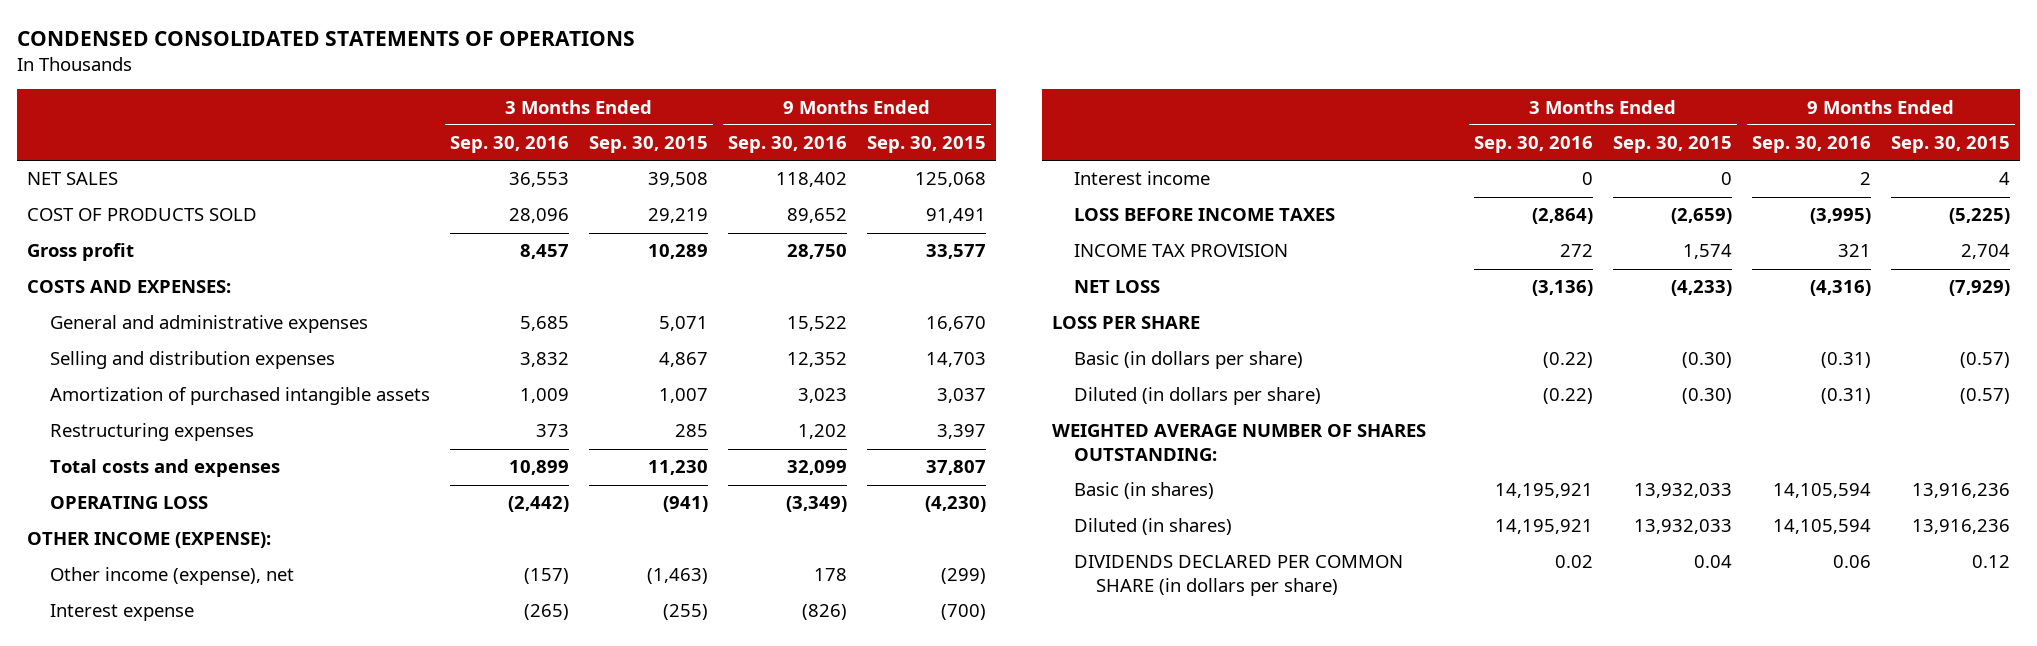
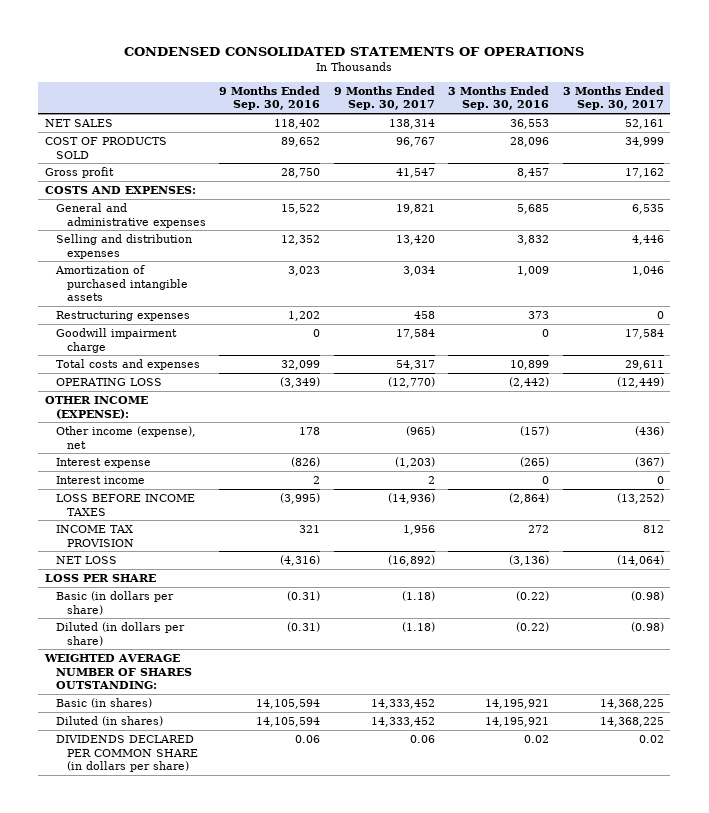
- | 3 Months Ended Sep. 30, 2016 | 3 Months Ended Sep. 30, 2015 | 9 Months Ended Sep. 30, 2016 | 9 Months Ended Sep. 30, 2015
+ | 9 Months Ended Sep. 30, 2016 | 9 Months Ended Sep. 30, 2017 | 3 Months Ended Sep. 30, 2016 | 3 Months Ended Sep. 30, 2017
+ Goodwill impairment charge | 0 | 17,584 | 0 | 17,584

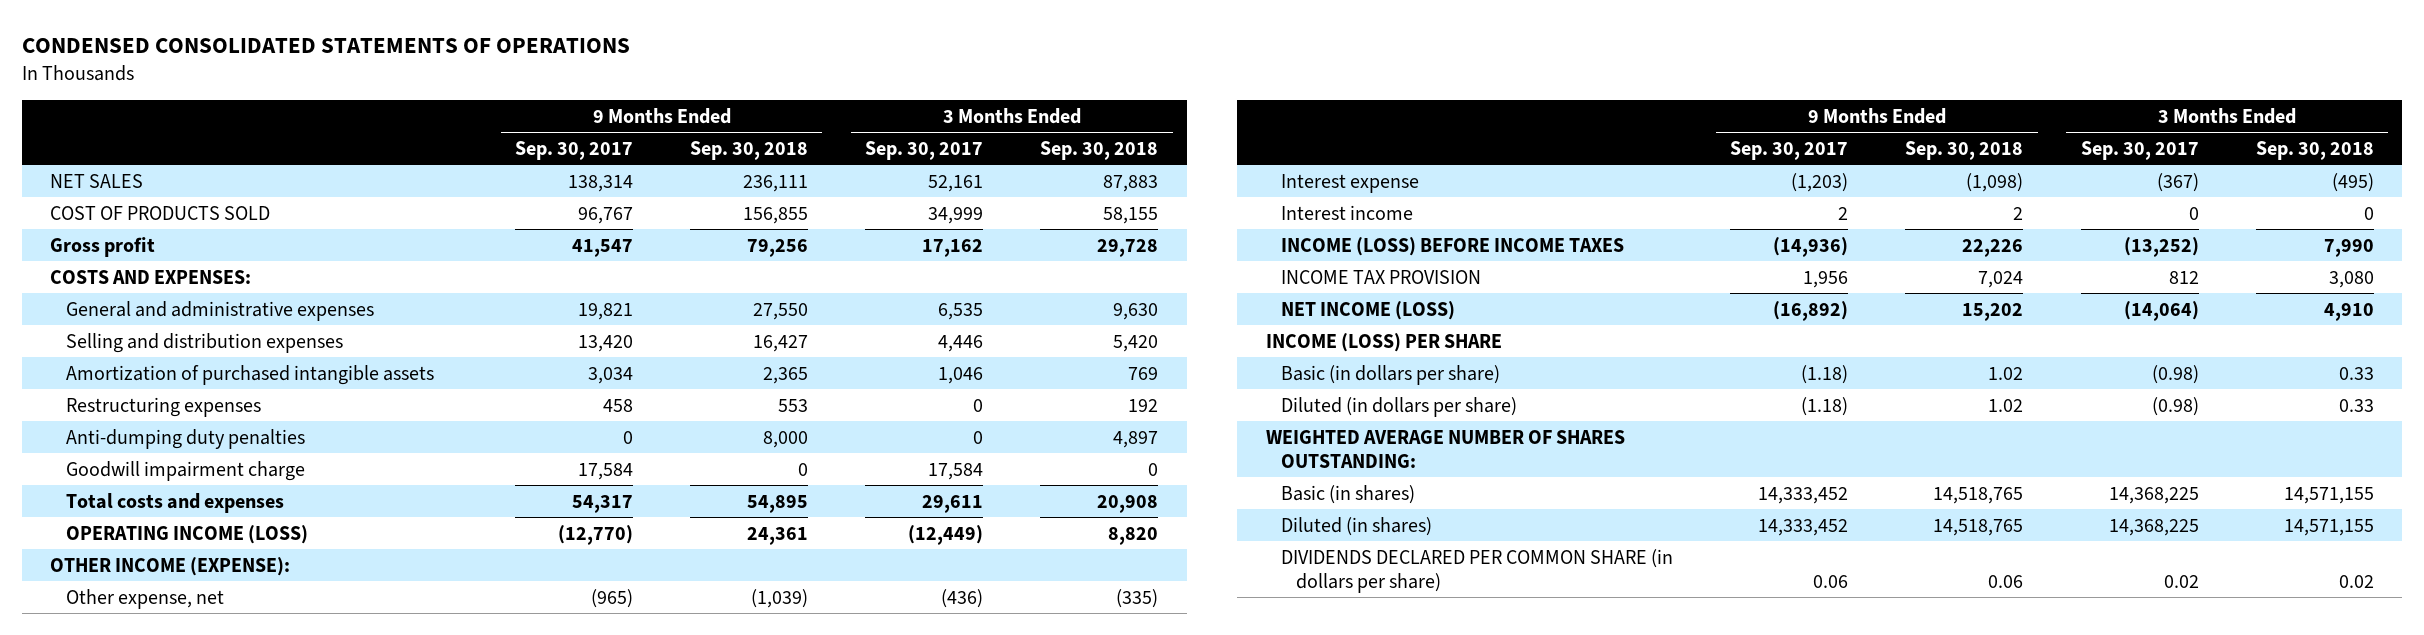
- | 9 Months Ended Sep. 30, 2016 | 9 Months Ended Sep. 30, 2017 | 3 Months Ended Sep. 30, 2016 | 3 Months Ended Sep. 30, 2017
+ | 9 Months Ended Sep. 30, 2017 | 9 Months Ended Sep. 30, 2018 | 3 Months Ended Sep. 30, 2017 | 3 Months Ended Sep. 30, 2018
+ Anti-dumping duty penalties | 0 | 8,000 | 0 | 4,897
- OPERATING LOSS | (3,349) | (12,770) | (2,442) | (12,449)
+ OPERATING INCOME (LOSS) | (12,770) | 24,361 | (12,449) | 8,820
- Other income (expense), net | 178 | (965) | (157) | (436)
+ Other expense, net | (965) | (1,039) | (436) | (335)
- LOSS BEFORE INCOME TAXES | (3,995) | (14,936) | (2,864) | (13,252)
+ INCOME (LOSS) BEFORE INCOME TAXES | (14,936) | 22,226 | (13,252) | 7,990
- NET LOSS | (4,316) | (16,892) | (3,136) | (14,064)
- LOSS PER SHARE
+ NET INCOME (LOSS) | (16,892) | 15,202 | (14,064) | 4,910
+ INCOME (LOSS) PER SHARE

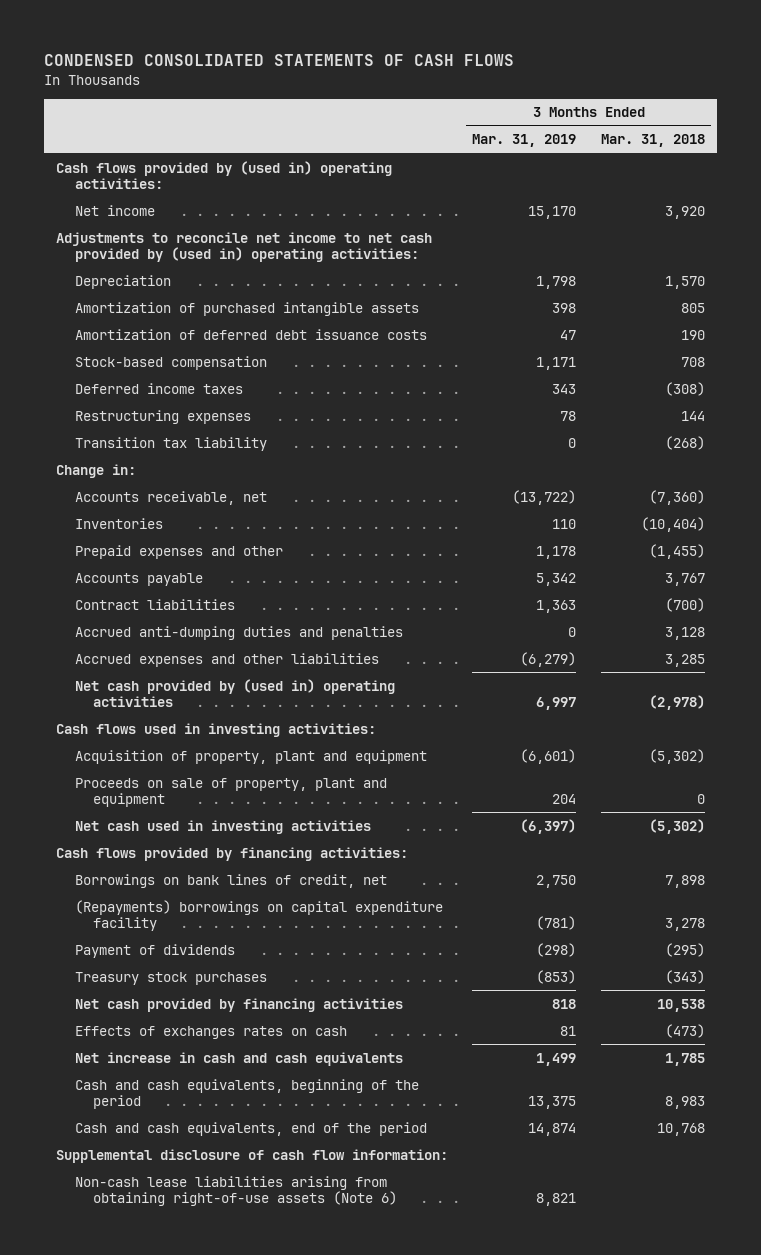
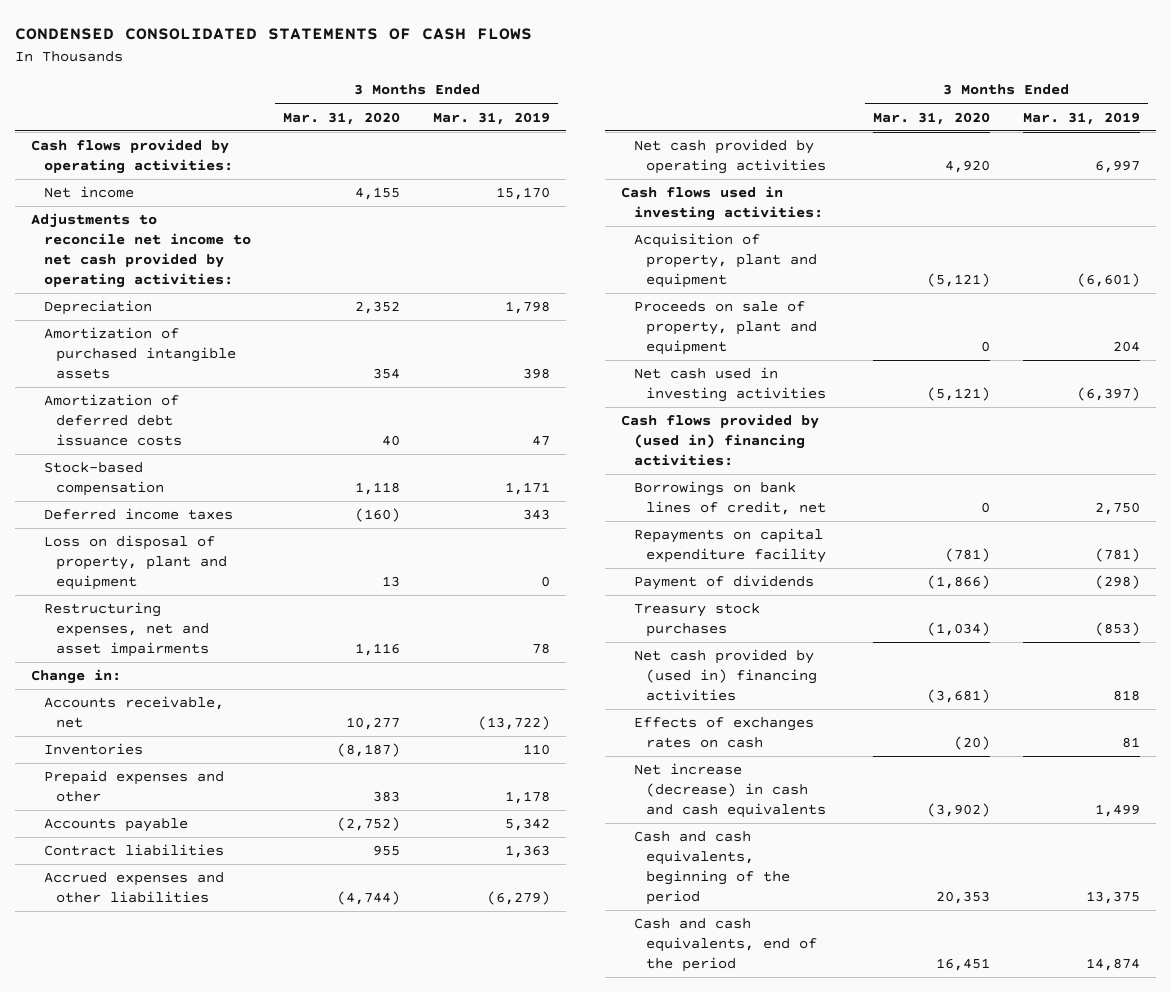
- | 3 Months Ended Mar. 31, 2019 | 3 Months Ended Mar. 31, 2018
+ | 3 Months Ended Mar. 31, 2020 | 3 Months Ended Mar. 31, 2019
- Cash flows provided by (used in) operating activities:
+ Cash flows provided by operating activities:
- Adjustments to reconcile net income to net cash provided by (used in) operating activities:
+ Adjustments to reconcile net income to net cash provided by operating activities:
- Restructuring expenses | 78 | 144
- Transition tax liability | 0 | (268)
+ Loss on disposal of property, plant and equipment | 13 | 0
+ Restructuring expenses, net and asset impairments | 1,116 | 78
- Accrued anti-dumping duties and penalties | 0 | 3,128
- Net cash provided by (used in) operating activities | 6,997 | (2,978)
+ Net cash provided by operating activities | 4,920 | 6,997
- Cash flows provided by financing activities:
+ Cash flows provided by (used in) financing activities:
- (Repayments) borrowings on capital expenditure facility | (781) | 3,278
+ Repayments on capital expenditure facility | (781) | (781)
- Net cash provided by financing activities | 818 | 10,538
+ Net cash provided by (used in) financing activities | (3,681) | 818
- Net increase in cash and cash equivalents | 1,499 | 1,785
+ Net increase (decrease) in cash and cash equivalents | (3,902) | 1,499
- Supplemental disclosure of cash flow information:
- Non-cash lease liabilities arising from obtaining right-of-use assets (Note 6) | 8,821 |

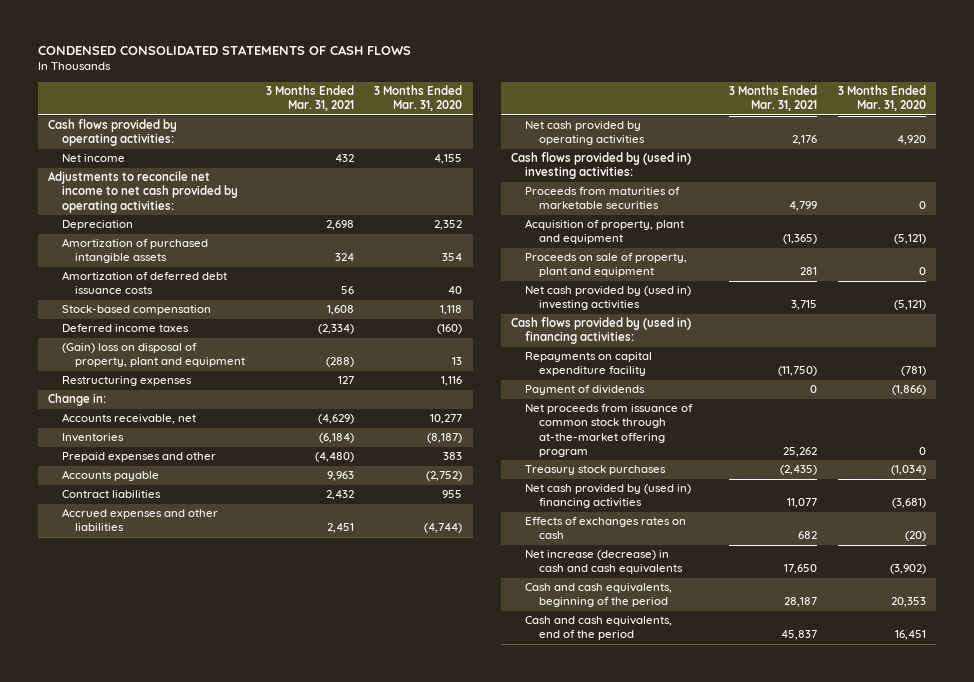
- | 3 Months Ended Mar. 31, 2020 | 3 Months Ended Mar. 31, 2019
+ | 3 Months Ended Mar. 31, 2021 | 3 Months Ended Mar. 31, 2020
- Loss on disposal of property, plant and equipment | 13 | 0
- Restructuring expenses, net and asset impairments | 1,116 | 78
+ (Gain) loss on disposal of property, plant and equipment | (288) | 13
+ Restructuring expenses | 127 | 1,116
- Cash flows used in investing activities:
+ Cash flows provided by (used in) investing activities:
+ Proceeds from maturities of marketable securities | 4,799 | 0
- Net cash used in investing activities | (5,121) | (6,397)
+ Net cash provided by (used in) investing activities | 3,715 | (5,121)
- Borrowings on bank lines of credit, net | 0 | 2,750
+ Net proceeds from issuance of common stock through at-the-market offering program | 25,262 | 0

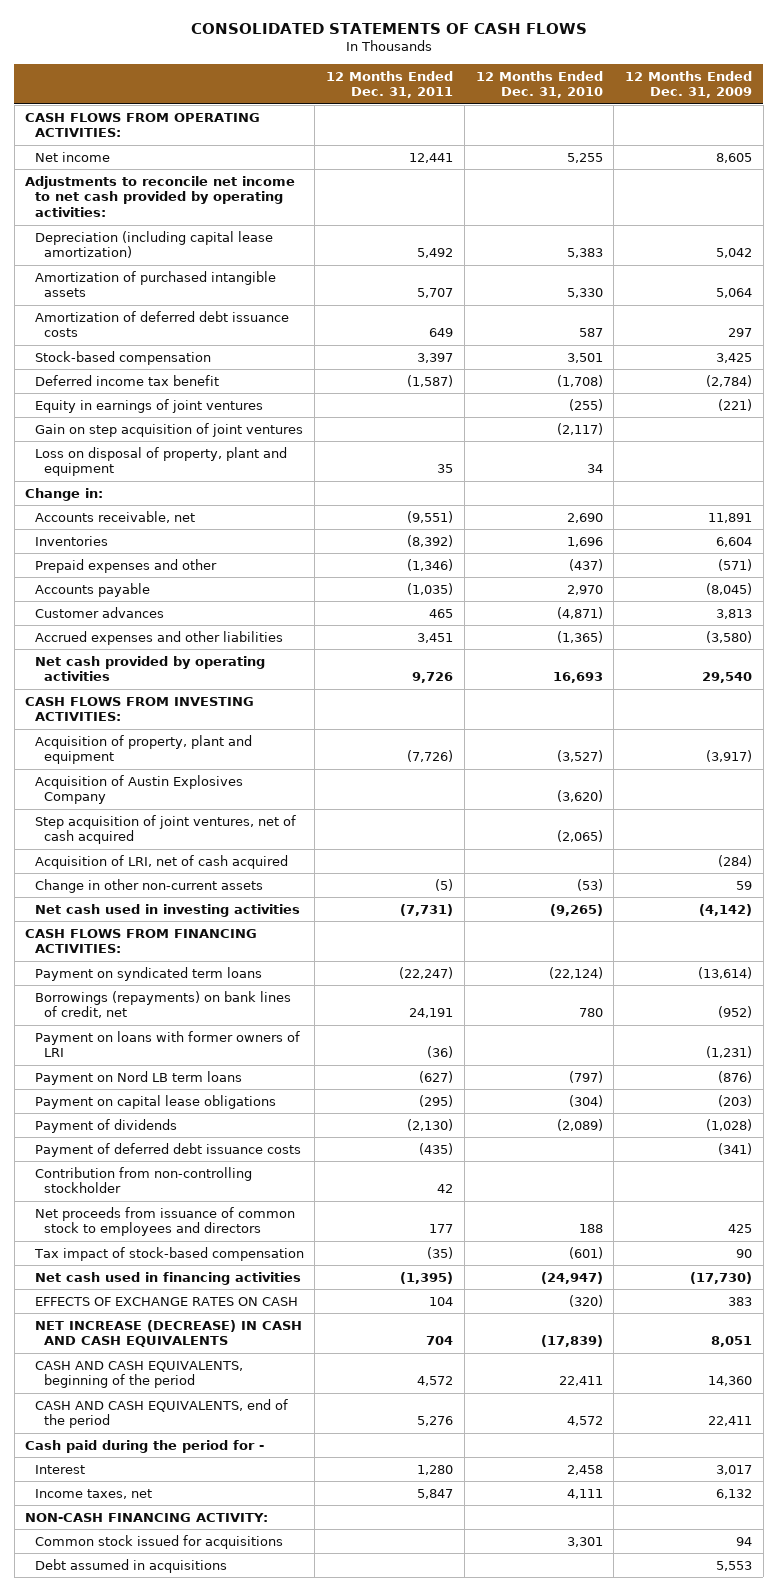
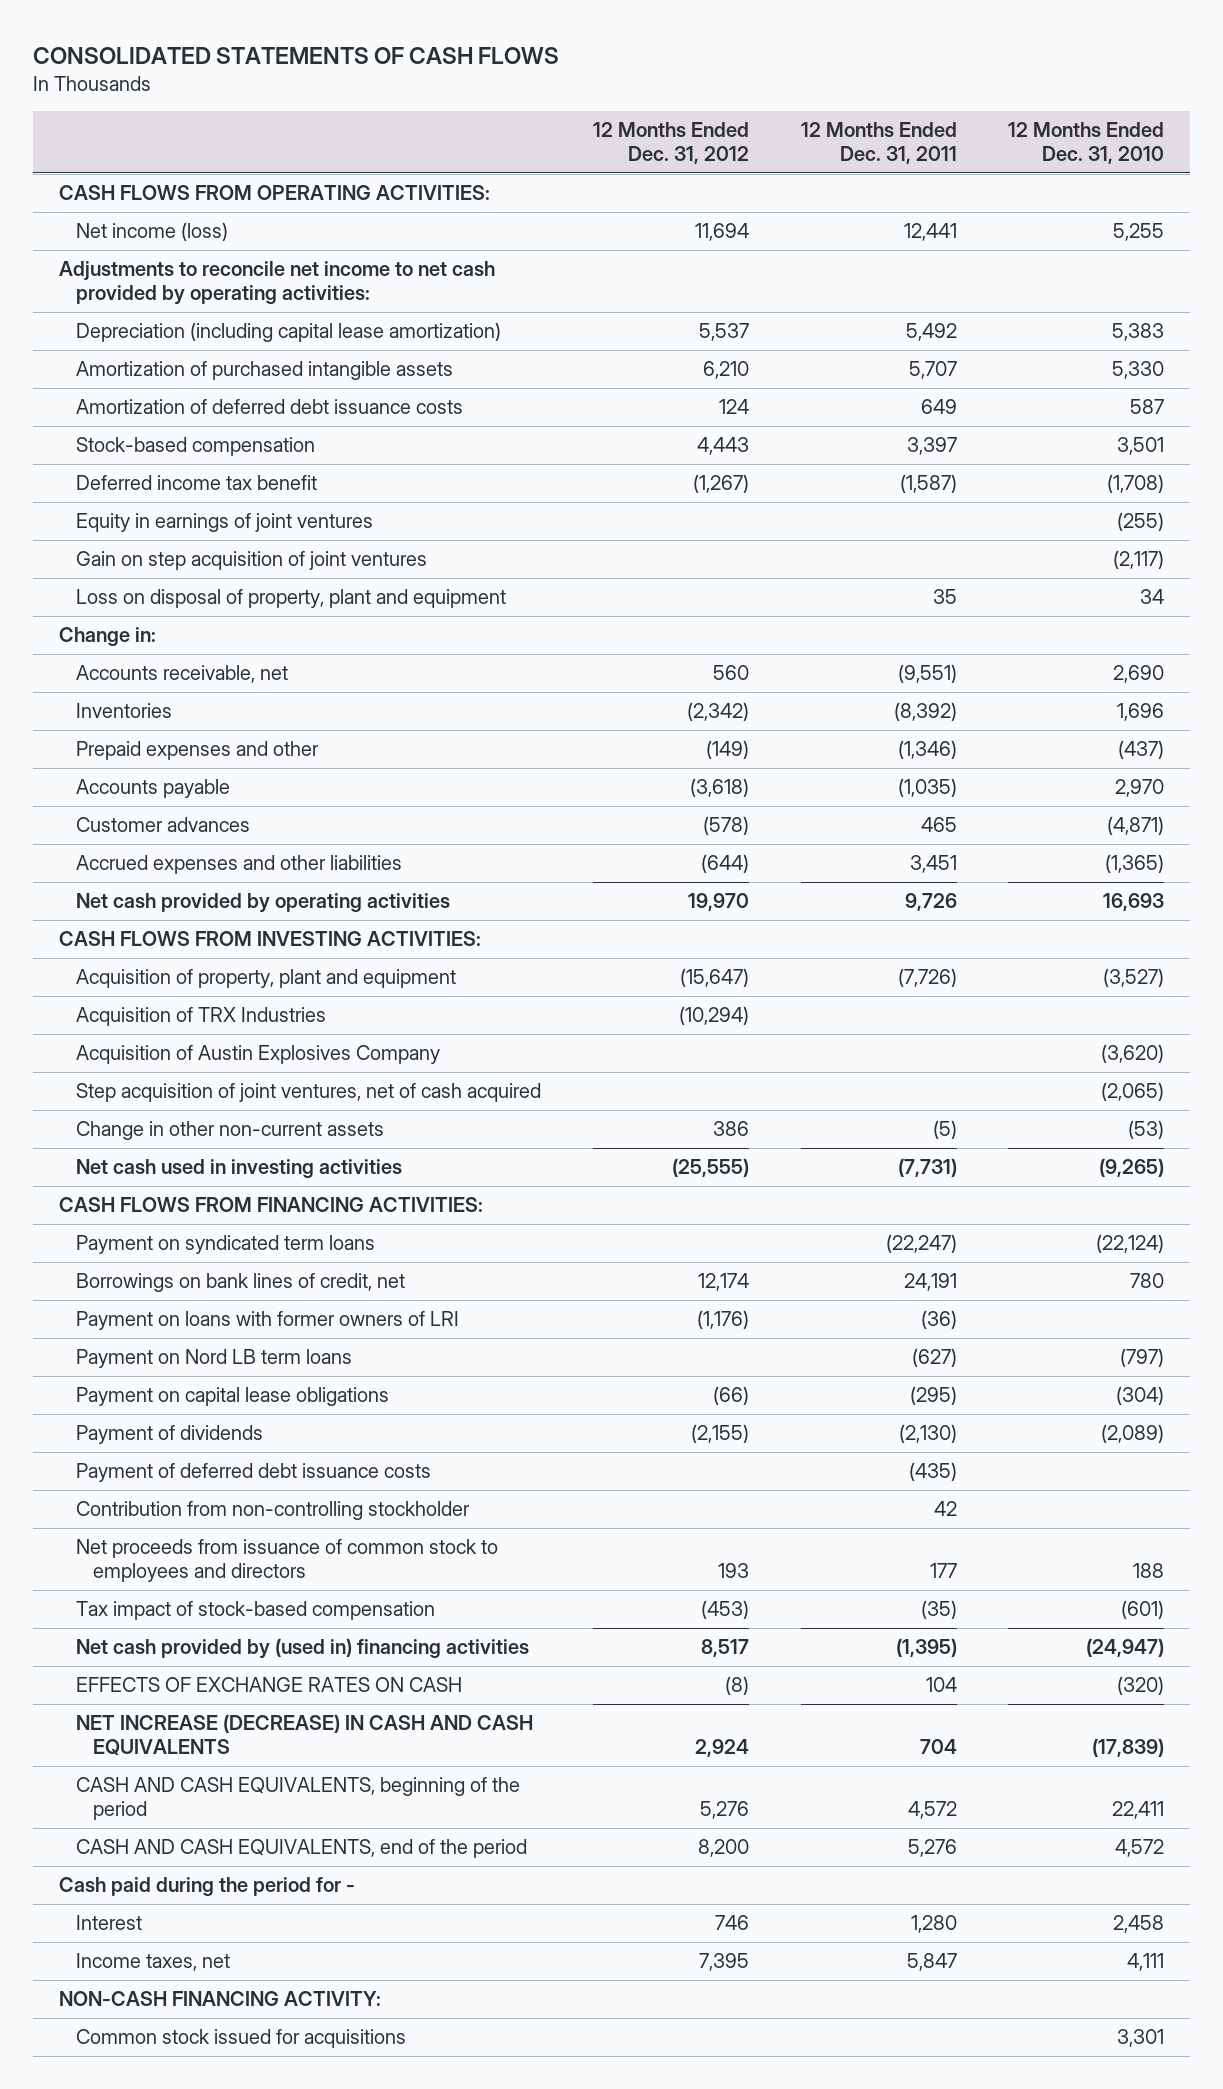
- | 12 Months Ended Dec. 31, 2011 | 12 Months Ended Dec. 31, 2010 | 12 Months Ended Dec. 31, 2009
+ | 12 Months Ended Dec. 31, 2012 | 12 Months Ended Dec. 31, 2011 | 12 Months Ended Dec. 31, 2010
- Net income | 12,441 | 5,255 | 8,605
+ Net income (loss) | 11,694 | 12,441 | 5,255
+ Acquisition of TRX Industries | (10,294) | |
- Acquisition of LRI, net of cash acquired | | | (284)
- Borrowings (repayments) on bank lines of credit, net | 24,191 | 780 | (952)
+ Borrowings on bank lines of credit, net | 12,174 | 24,191 | 780
- Net cash used in financing activities | (1,395) | (24,947) | (17,730)
+ Net cash provided by (used in) financing activities | 8,517 | (1,395) | (24,947)
- Debt assumed in acquisitions | | | 5,553

